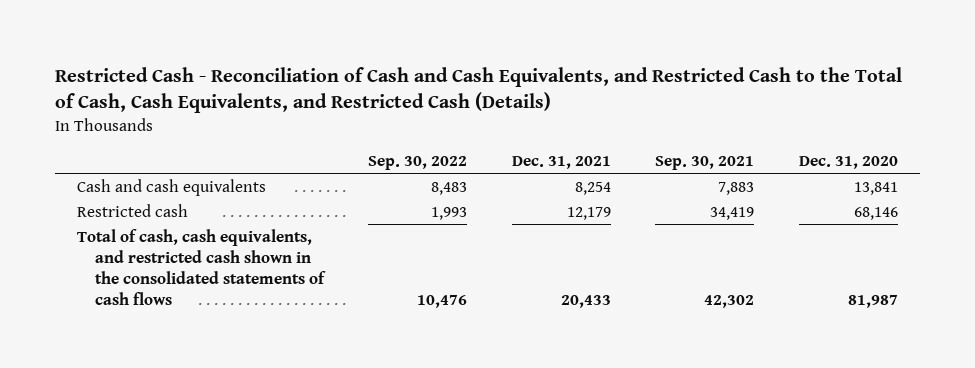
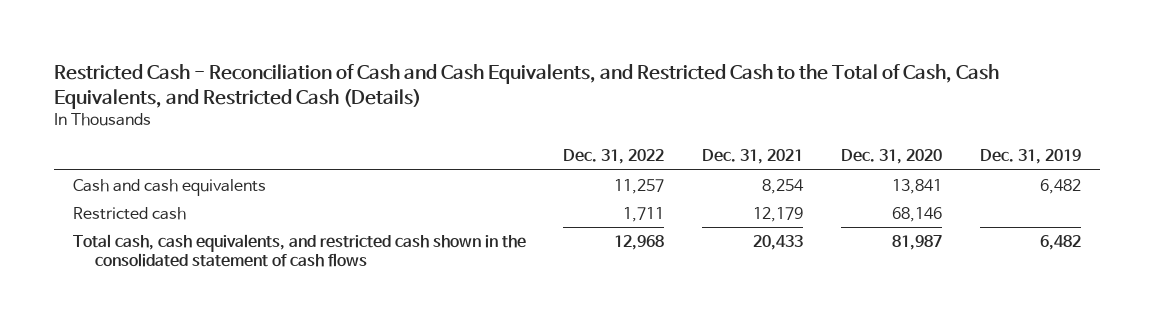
- | Sep. 30, 2022 | Dec. 31, 2021 | Sep. 30, 2021 | Dec. 31, 2020
+ | Dec. 31, 2022 | Dec. 31, 2021 | Dec. 31, 2020 | Dec. 31, 2019
- Total of cash, cash equivalents, and restricted cash shown in the consolidated statements of cash flows | 10,476 | 20,433 | 42,302 | 81,987
+ Total cash, cash equivalents, and restricted cash shown in the consolidated statement of cash flows | 12,968 | 20,433 | 81,987 | 6,482

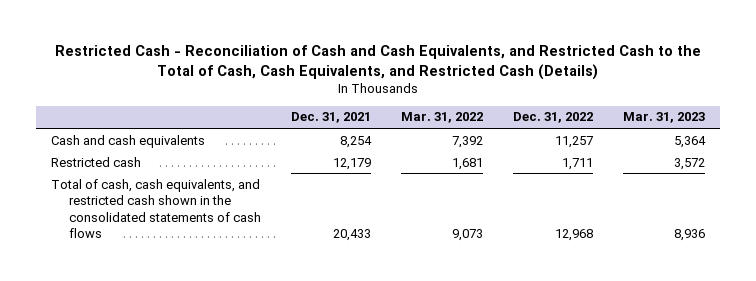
- | Dec. 31, 2022 | Dec. 31, 2021 | Dec. 31, 2020 | Dec. 31, 2019
+ | Dec. 31, 2021 | Mar. 31, 2022 | Dec. 31, 2022 | Mar. 31, 2023
- Total cash, cash equivalents, and restricted cash shown in the consolidated statement of cash flows | 12,968 | 20,433 | 81,987 | 6,482
+ Total of cash, cash equivalents, and restricted cash shown in the consolidated statements of cash flows | 20,433 | 9,073 | 12,968 | 8,936

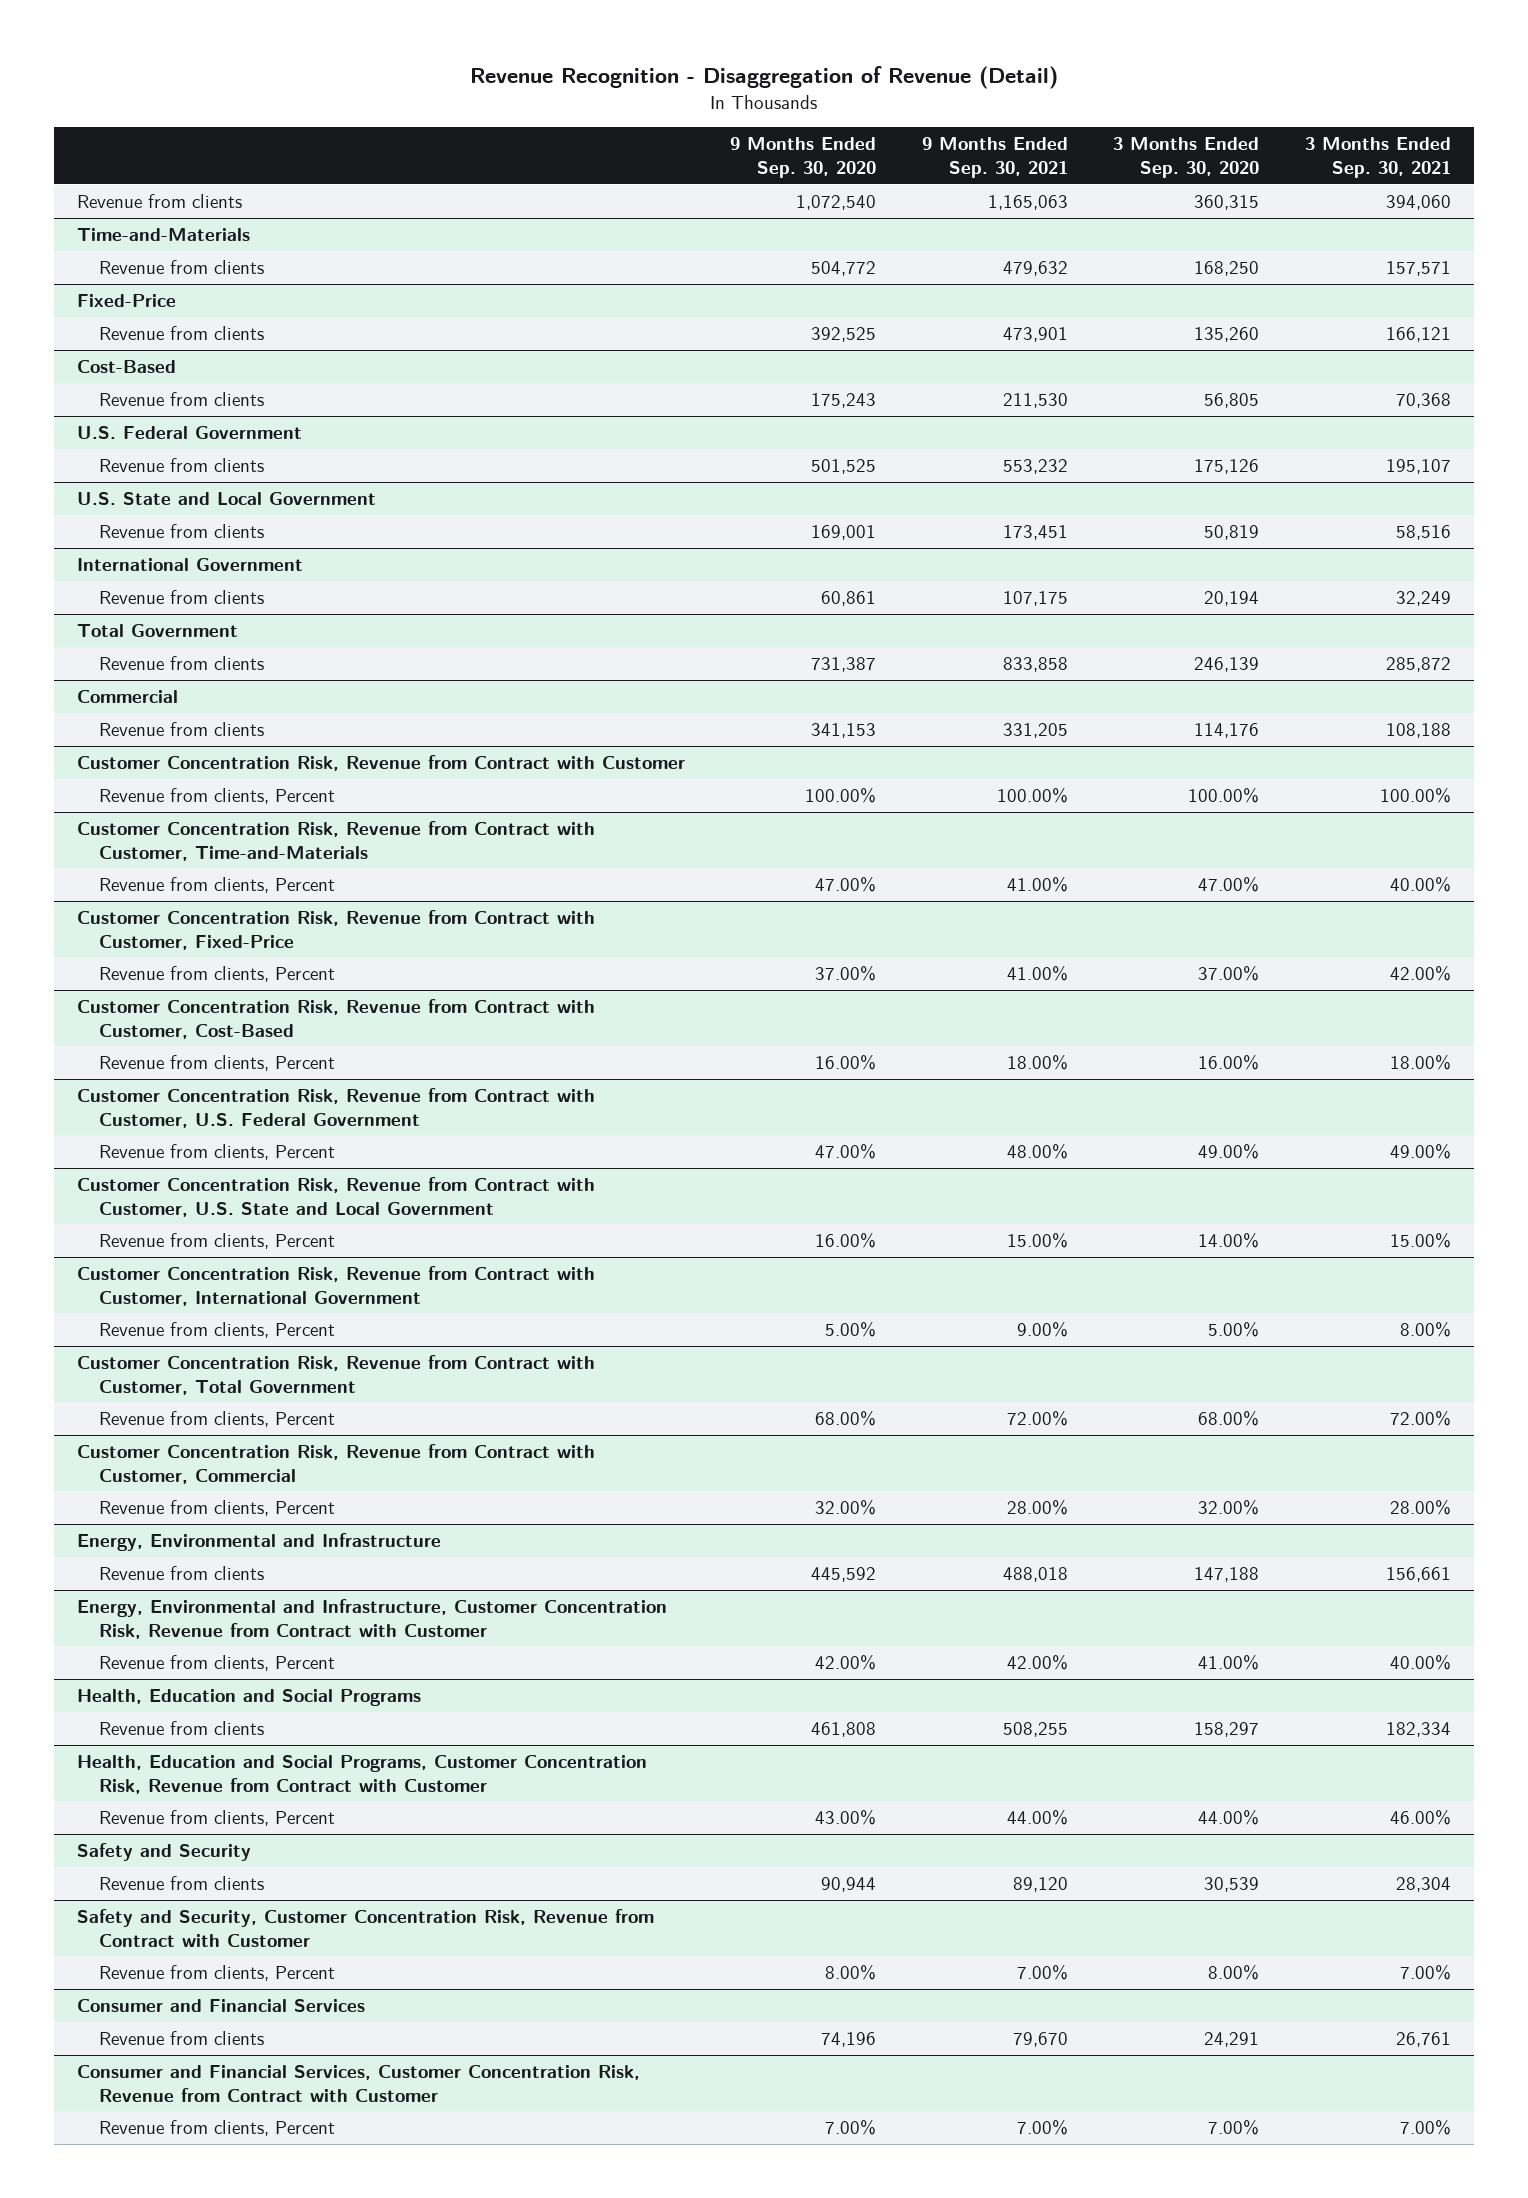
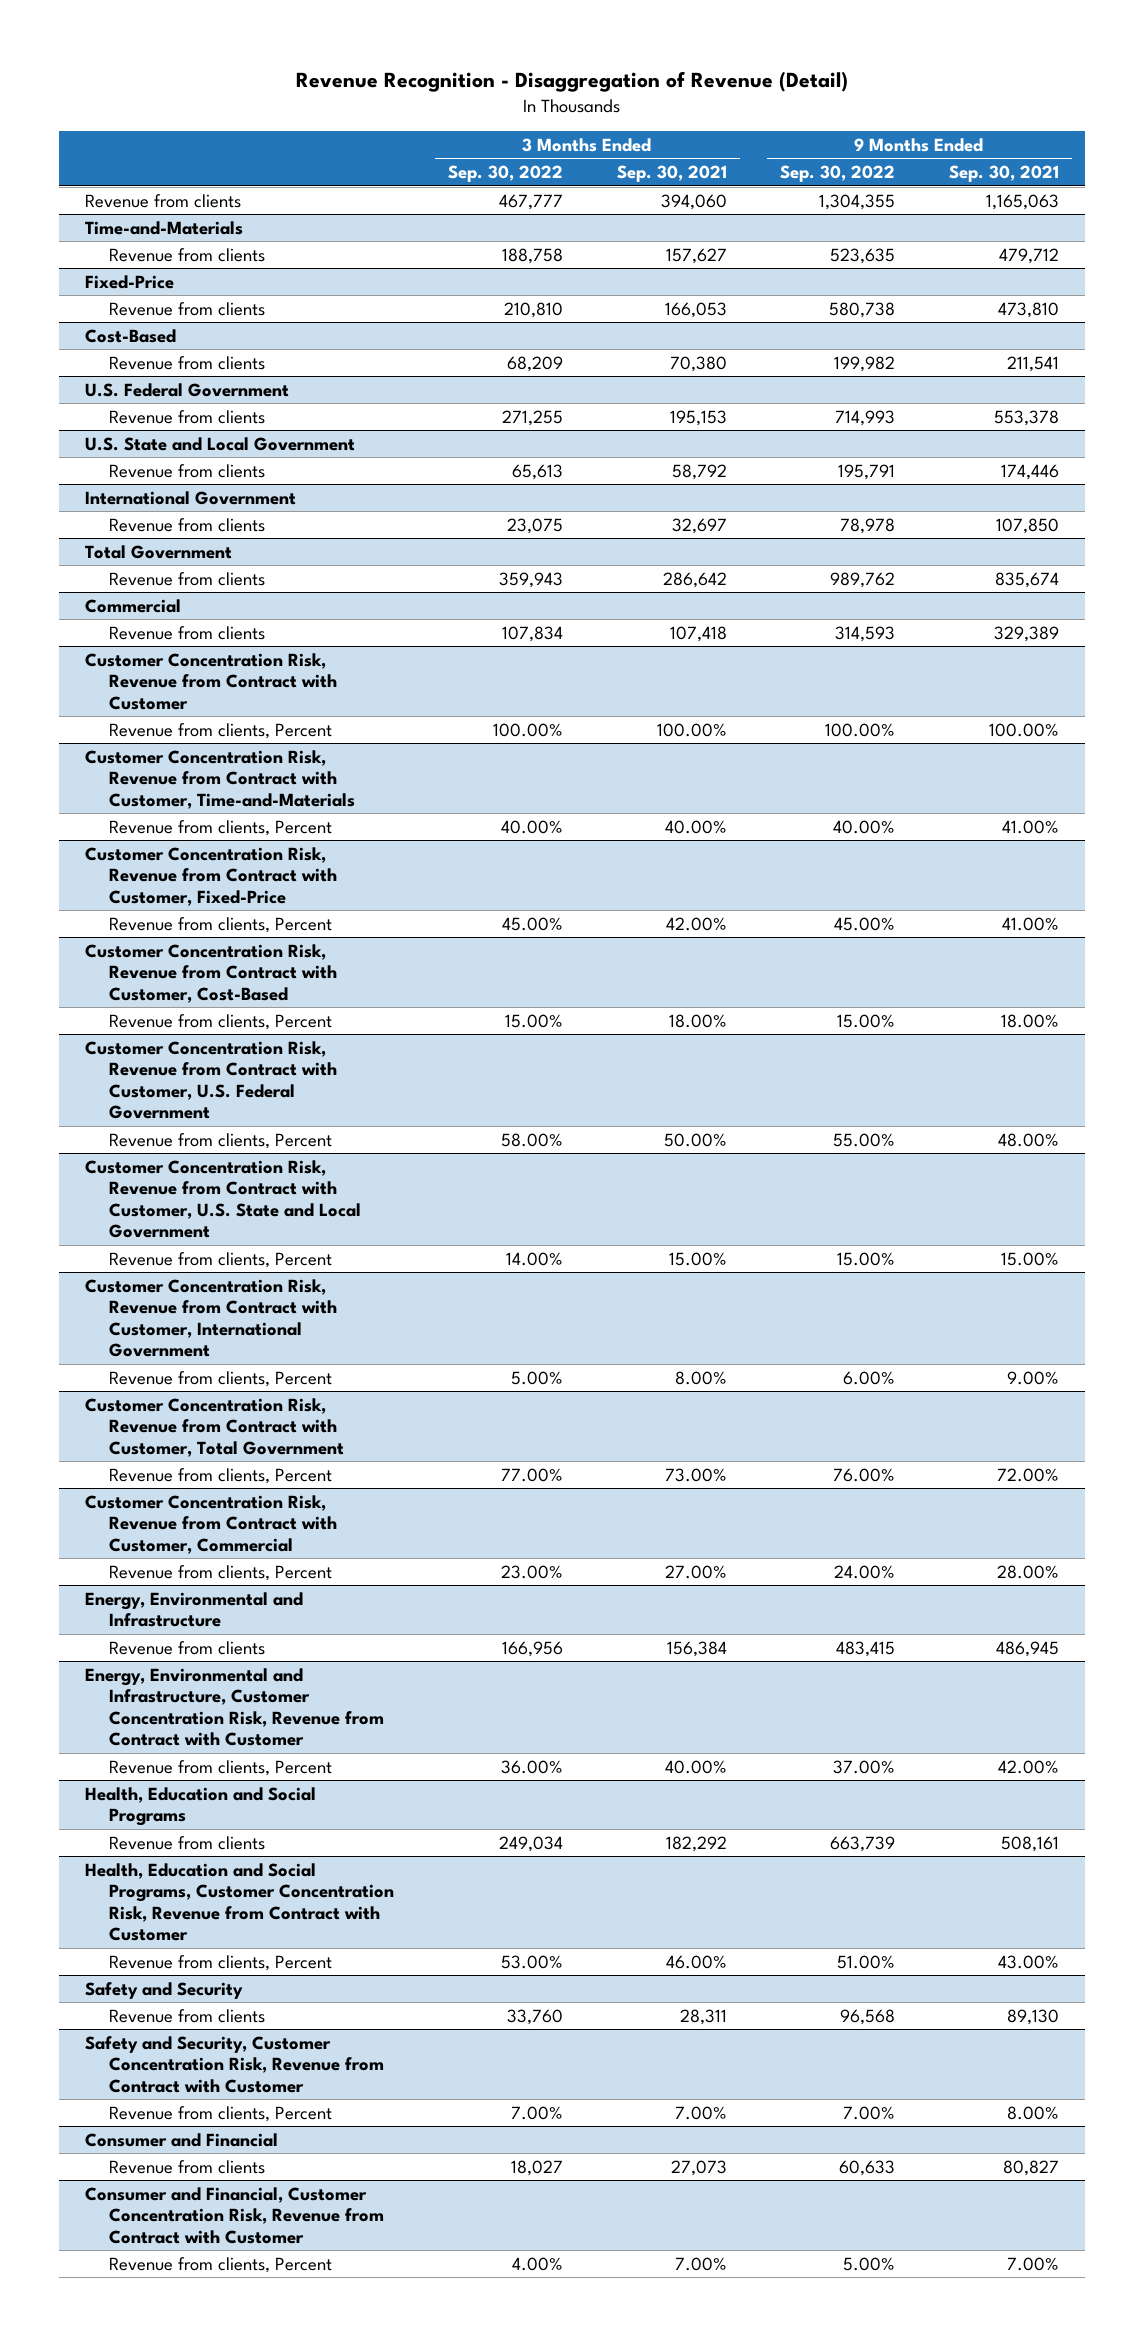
- | 9 Months Ended Sep. 30, 2020 | 9 Months Ended Sep. 30, 2021 | 3 Months Ended Sep. 30, 2020 | 3 Months Ended Sep. 30, 2021
+ | 3 Months Ended Sep. 30, 2022 | 3 Months Ended Sep. 30, 2021 | 9 Months Ended Sep. 30, 2022 | 9 Months Ended Sep. 30, 2021
@ Time-and-Materials
- Revenue from clients | 504,772 | 479,632 | 168,250 | 157,571
+ Revenue from clients | 188,758 | 157,627 | 523,635 | 479,712
@ Fixed-Price
- Revenue from clients | 392,525 | 473,901 | 135,260 | 166,121
+ Revenue from clients | 210,810 | 166,053 | 580,738 | 473,810
@ Cost-Based
- Revenue from clients | 175,243 | 211,530 | 56,805 | 70,368
+ Revenue from clients | 68,209 | 70,380 | 199,982 | 211,541
@ U.S. Federal Government
- Revenue from clients | 501,525 | 553,232 | 175,126 | 195,107
+ Revenue from clients | 271,255 | 195,153 | 714,993 | 553,378
@ U.S. State and Local Government
- Revenue from clients | 169,001 | 173,451 | 50,819 | 58,516
+ Revenue from clients | 65,613 | 58,792 | 195,791 | 174,446
@ International Government
- Revenue from clients | 60,861 | 107,175 | 20,194 | 32,249
+ Revenue from clients | 23,075 | 32,697 | 78,978 | 107,850
@ Total Government
- Revenue from clients | 731,387 | 833,858 | 246,139 | 285,872
+ Revenue from clients | 359,943 | 286,642 | 989,762 | 835,674
@ Commercial
- Revenue from clients | 341,153 | 331,205 | 114,176 | 108,188
+ Revenue from clients | 107,834 | 107,418 | 314,593 | 329,389
@ Customer Concentration Risk, Revenue from Contract with Customer, U.S. Federal Government
- Revenue from clients, Percent | 47.00% | 48.00% | 49.00% | 49.00%
+ Revenue from clients, Percent | 58.00% | 50.00% | 55.00% | 48.00%
@ Customer Concentration Risk, Revenue from Contract with Customer, Total Government
- Revenue from clients, Percent | 68.00% | 72.00% | 68.00% | 72.00%
+ Revenue from clients, Percent | 77.00% | 73.00% | 76.00% | 72.00%
@ Customer Concentration Risk, Revenue from Contract with Customer, Commercial
- Revenue from clients, Percent | 32.00% | 28.00% | 32.00% | 28.00%
+ Revenue from clients, Percent | 23.00% | 27.00% | 24.00% | 28.00%
@ Energy, Environmental and Infrastructure
- Revenue from clients | 445,592 | 488,018 | 147,188 | 156,661
+ Revenue from clients | 166,956 | 156,384 | 483,415 | 486,945
@ Health, Education and Social Programs
- Revenue from clients | 461,808 | 508,255 | 158,297 | 182,334
+ Revenue from clients | 249,034 | 182,292 | 663,739 | 508,161
@ Health, Education and Social Programs, Customer Concentration Risk, Revenue from Contract with Customer
- Revenue from clients, Percent | 43.00% | 44.00% | 44.00% | 46.00%
+ Revenue from clients, Percent | 53.00% | 46.00% | 51.00% | 43.00%
@ Safety and Security
- Revenue from clients | 90,944 | 89,120 | 30,539 | 28,304
+ Revenue from clients | 33,760 | 28,311 | 96,568 | 89,130
@ Safety and Security, Customer Concentration Risk, Revenue from Contract with Customer
- Revenue from clients, Percent | 8.00% | 7.00% | 8.00% | 7.00%
- Consumer and Financial Services
- Revenue from clients | 74,196 | 79,670 | 24,291 | 26,761
- Consumer and Financial Services, Customer Concentration Risk, Revenue from Contract with Customer
@ Safety and Security, Customer Concentration Risk, Revenue from Contract with Customer
+ Revenue from clients, Percent | 7.00% | 7.00% | 7.00% | 8.00%
+ Consumer and Financial
+ Revenue from clients | 18,027 | 27,073 | 60,633 | 80,827
+ Consumer and Financial, Customer Concentration Risk, Revenue from Contract with Customer

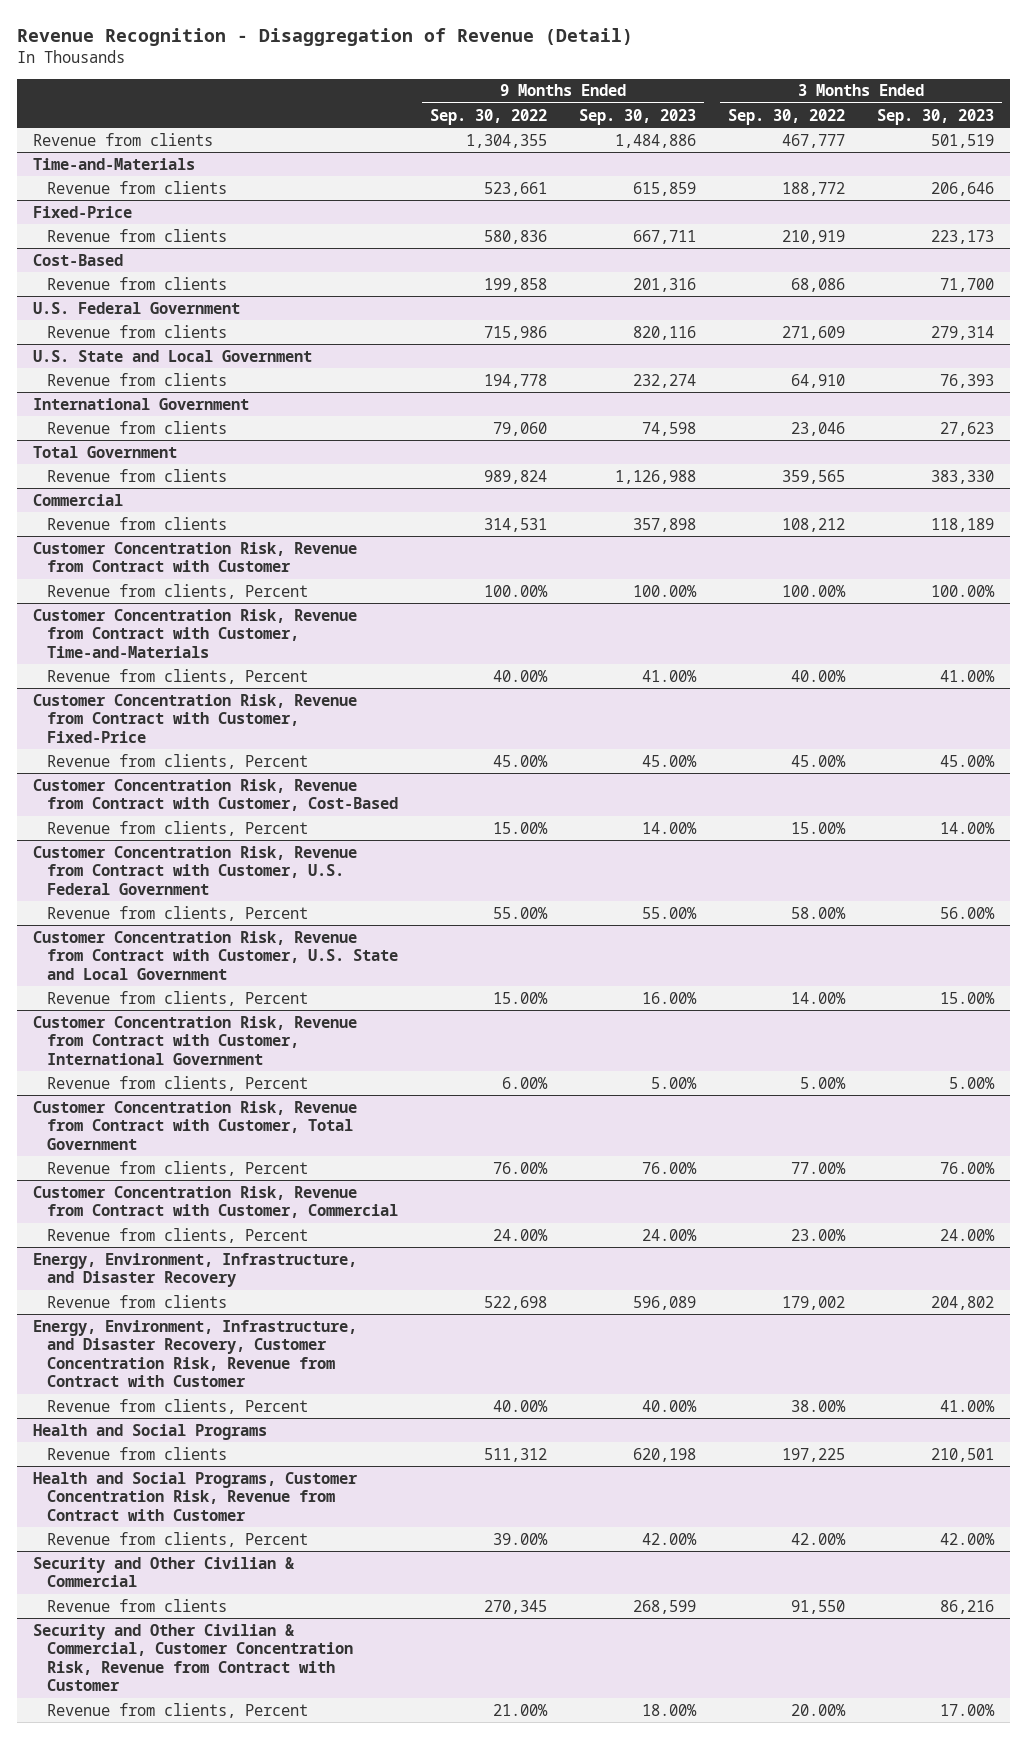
- | 3 Months Ended Sep. 30, 2022 | 3 Months Ended Sep. 30, 2021 | 9 Months Ended Sep. 30, 2022 | 9 Months Ended Sep. 30, 2021
+ | 9 Months Ended Sep. 30, 2022 | 9 Months Ended Sep. 30, 2023 | 3 Months Ended Sep. 30, 2022 | 3 Months Ended Sep. 30, 2023
@ Time-and-Materials
- Revenue from clients | 188,758 | 157,627 | 523,635 | 479,712
+ Revenue from clients | 523,661 | 615,859 | 188,772 | 206,646
@ Fixed-Price
- Revenue from clients | 210,810 | 166,053 | 580,738 | 473,810
+ Revenue from clients | 580,836 | 667,711 | 210,919 | 223,173
@ Cost-Based
- Revenue from clients | 68,209 | 70,380 | 199,982 | 211,541
+ Revenue from clients | 199,858 | 201,316 | 68,086 | 71,700
@ U.S. Federal Government
- Revenue from clients | 271,255 | 195,153 | 714,993 | 553,378
+ Revenue from clients | 715,986 | 820,116 | 271,609 | 279,314
@ U.S. State and Local Government
- Revenue from clients | 65,613 | 58,792 | 195,791 | 174,446
+ Revenue from clients | 194,778 | 232,274 | 64,910 | 76,393
@ International Government
- Revenue from clients | 23,075 | 32,697 | 78,978 | 107,850
+ Revenue from clients | 79,060 | 74,598 | 23,046 | 27,623
@ Total Government
- Revenue from clients | 359,943 | 286,642 | 989,762 | 835,674
+ Revenue from clients | 989,824 | 1,126,988 | 359,565 | 383,330
@ Commercial
- Revenue from clients | 107,834 | 107,418 | 314,593 | 329,389
+ Revenue from clients | 314,531 | 357,898 | 108,212 | 118,189
- Energy, Environmental and Infrastructure
- Revenue from clients | 166,956 | 156,384 | 483,415 | 486,945
- Energy, Environmental and Infrastructure, Customer Concentration Risk, Revenue from Contract with Customer
- Revenue from clients, Percent | 36.00% | 40.00% | 37.00% | 42.00%
- Health, Education and Social Programs
- Revenue from clients | 249,034 | 182,292 | 663,739 | 508,161
- Health, Education and Social Programs, Customer Concentration Risk, Revenue from Contract with Customer
- Revenue from clients, Percent | 53.00% | 46.00% | 51.00% | 43.00%
- Safety and Security
- Revenue from clients | 33,760 | 28,311 | 96,568 | 89,130
- Safety and Security, Customer Concentration Risk, Revenue from Contract with Customer
- Revenue from clients, Percent | 7.00% | 7.00% | 7.00% | 8.00%
- Consumer and Financial
- Revenue from clients | 18,027 | 27,073 | 60,633 | 80,827
- Consumer and Financial, Customer Concentration Risk, Revenue from Contract with Customer
- Revenue from clients, Percent | 4.00% | 7.00% | 5.00% | 7.00%
+ Energy, Environment, Infrastructure, and Disaster Recovery
+ Revenue from clients | 522,698 | 596,089 | 179,002 | 204,802
+ Energy, Environment, Infrastructure, and Disaster Recovery, Customer Concentration Risk, Revenue from Contract with Customer
+ Revenue from clients, Percent | 40.00% | 40.00% | 38.00% | 41.00%
+ Health and Social Programs
+ Revenue from clients | 511,312 | 620,198 | 197,225 | 210,501
+ Health and Social Programs, Customer Concentration Risk, Revenue from Contract with Customer
+ Revenue from clients, Percent | 39.00% | 42.00% | 42.00% | 42.00%
+ Security and Other Civilian & Commercial
+ Revenue from clients | 270,345 | 268,599 | 91,550 | 86,216
+ Security and Other Civilian & Commercial, Customer Concentration Risk, Revenue from Contract with Customer
+ Revenue from clients, Percent | 21.00% | 18.00% | 20.00% | 17.00%

